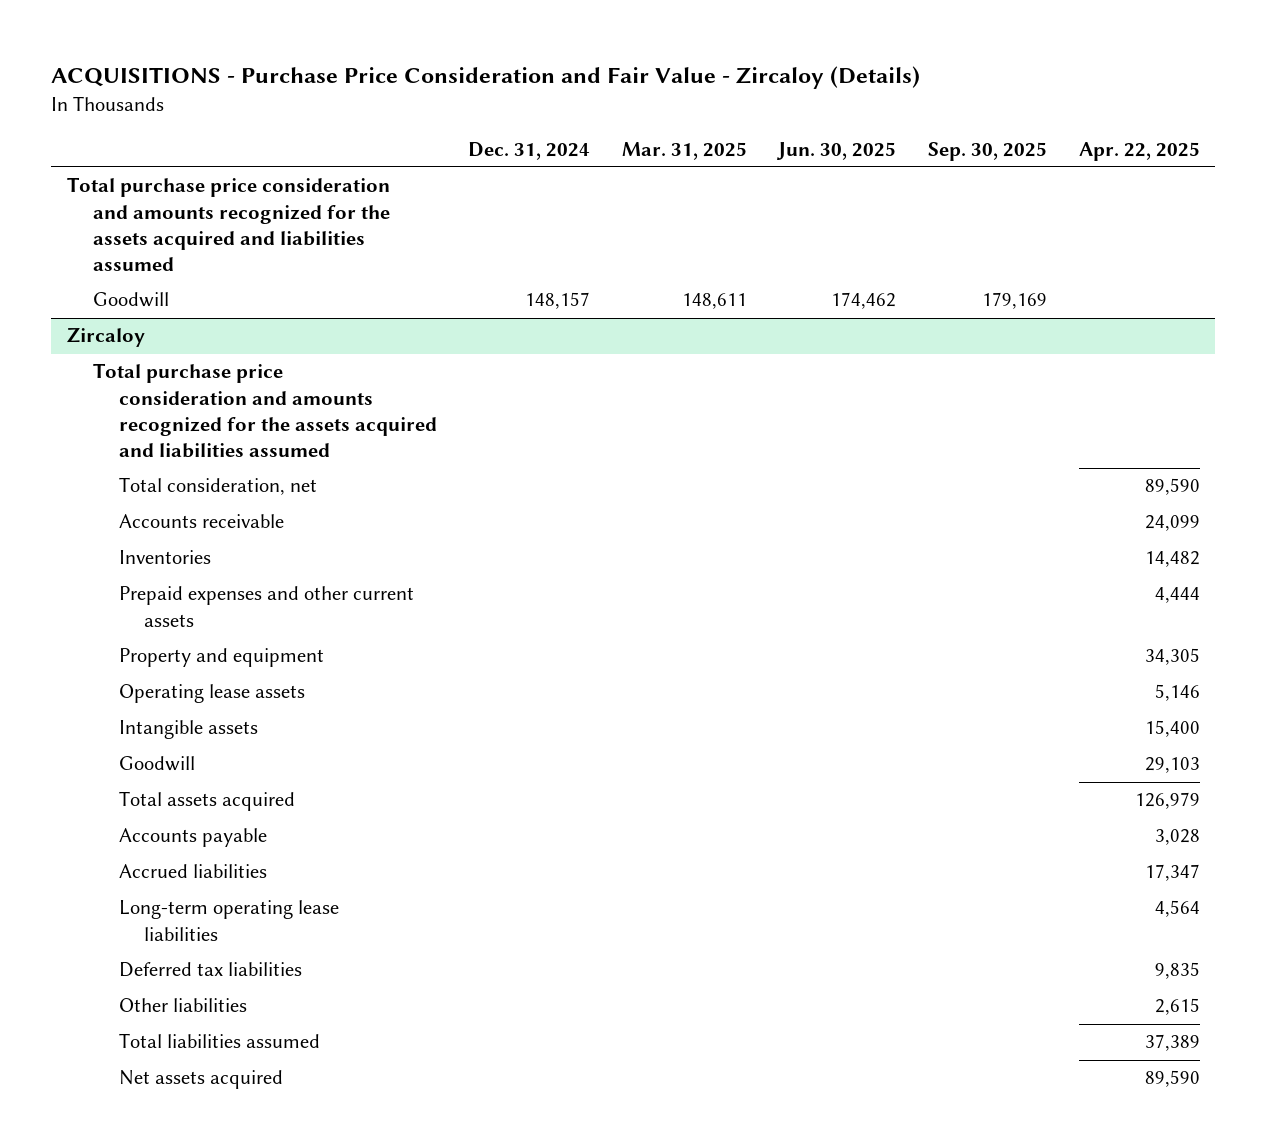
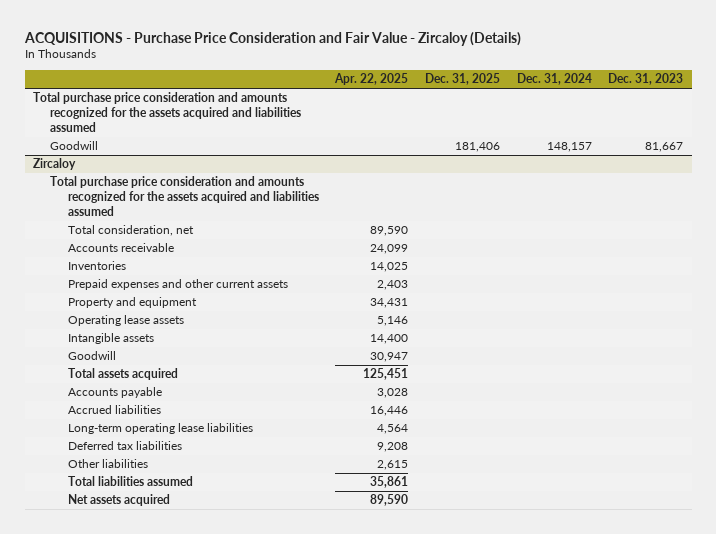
- | Dec. 31, 2024 | Mar. 31, 2025 | Jun. 30, 2025 | Sep. 30, 2025 | Apr. 22, 2025
+ | Apr. 22, 2025 | Dec. 31, 2025 | Dec. 31, 2024 | Dec. 31, 2023
@ Zircaloy
- Inventories | | | | | 14,482
- Prepaid expenses and other current assets | | | | | 4,444
- Property and equipment | | | | | 34,305
+ Inventories | 14,025 | | |
+ Prepaid expenses and other current assets | 2,403 | | |
+ Property and equipment | 34,431 | | |
- Intangible assets | | | | | 15,400
- Goodwill | | | | | 29,103
- Total assets acquired | | | | | 126,979
+ Intangible assets | 14,400 | | |
+ Goodwill | 30,947 | | |
+ Total assets acquired | 125,451 | | |
- Accrued liabilities | | | | | 17,347
+ Accrued liabilities | 16,446 | | |
- Deferred tax liabilities | | | | | 9,835
+ Deferred tax liabilities | 9,208 | | |
- Total liabilities assumed | | | | | 37,389
+ Total liabilities assumed | 35,861 | | |

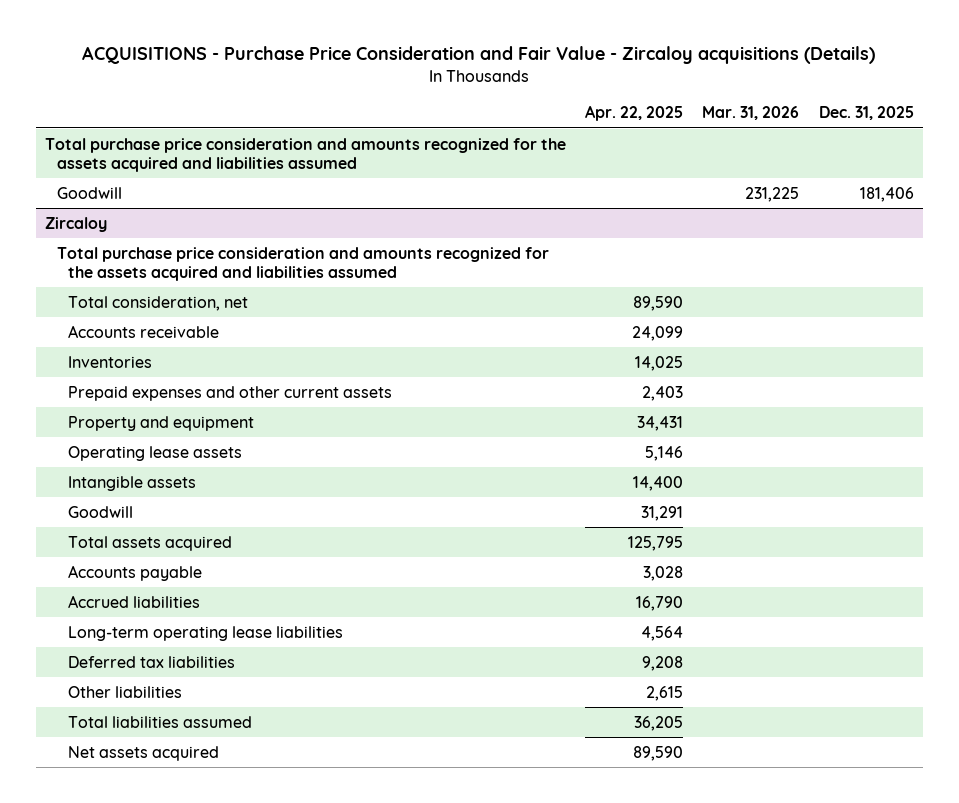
- ACQUISITIONS - Purchase Price Consideration and Fair Value - Zircaloy (Details)
+ ACQUISITIONS - Purchase Price Consideration and Fair Value - Zircaloy acquisitions (Details)
- | Apr. 22, 2025 | Dec. 31, 2025 | Dec. 31, 2024 | Dec. 31, 2023
+ | Apr. 22, 2025 | Mar. 31, 2026 | Dec. 31, 2025
@ Zircaloy
- Goodwill | 30,947 | | |
- Total assets acquired | 125,451 | | |
+ Goodwill | 31,291 | |
+ Total assets acquired | 125,795 | |
- Accrued liabilities | 16,446 | | |
+ Accrued liabilities | 16,790 | |
- Total liabilities assumed | 35,861 | | |
+ Total liabilities assumed | 36,205 | |

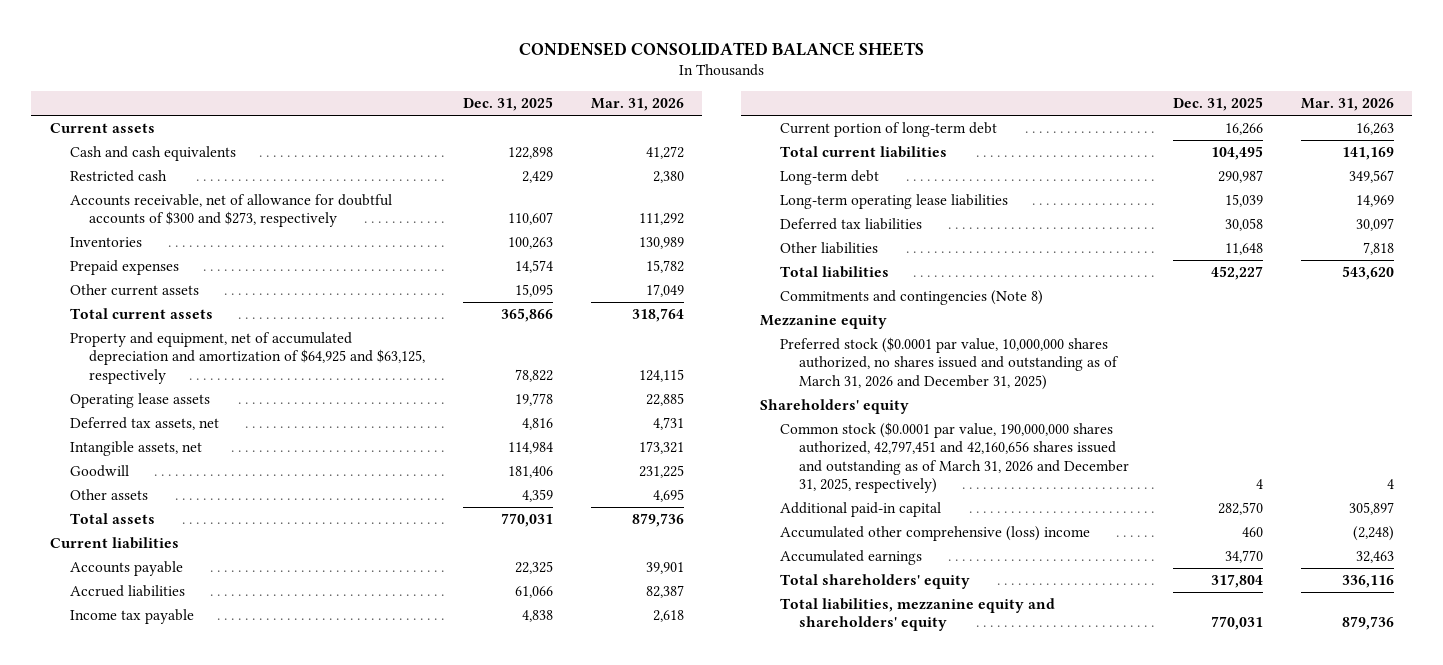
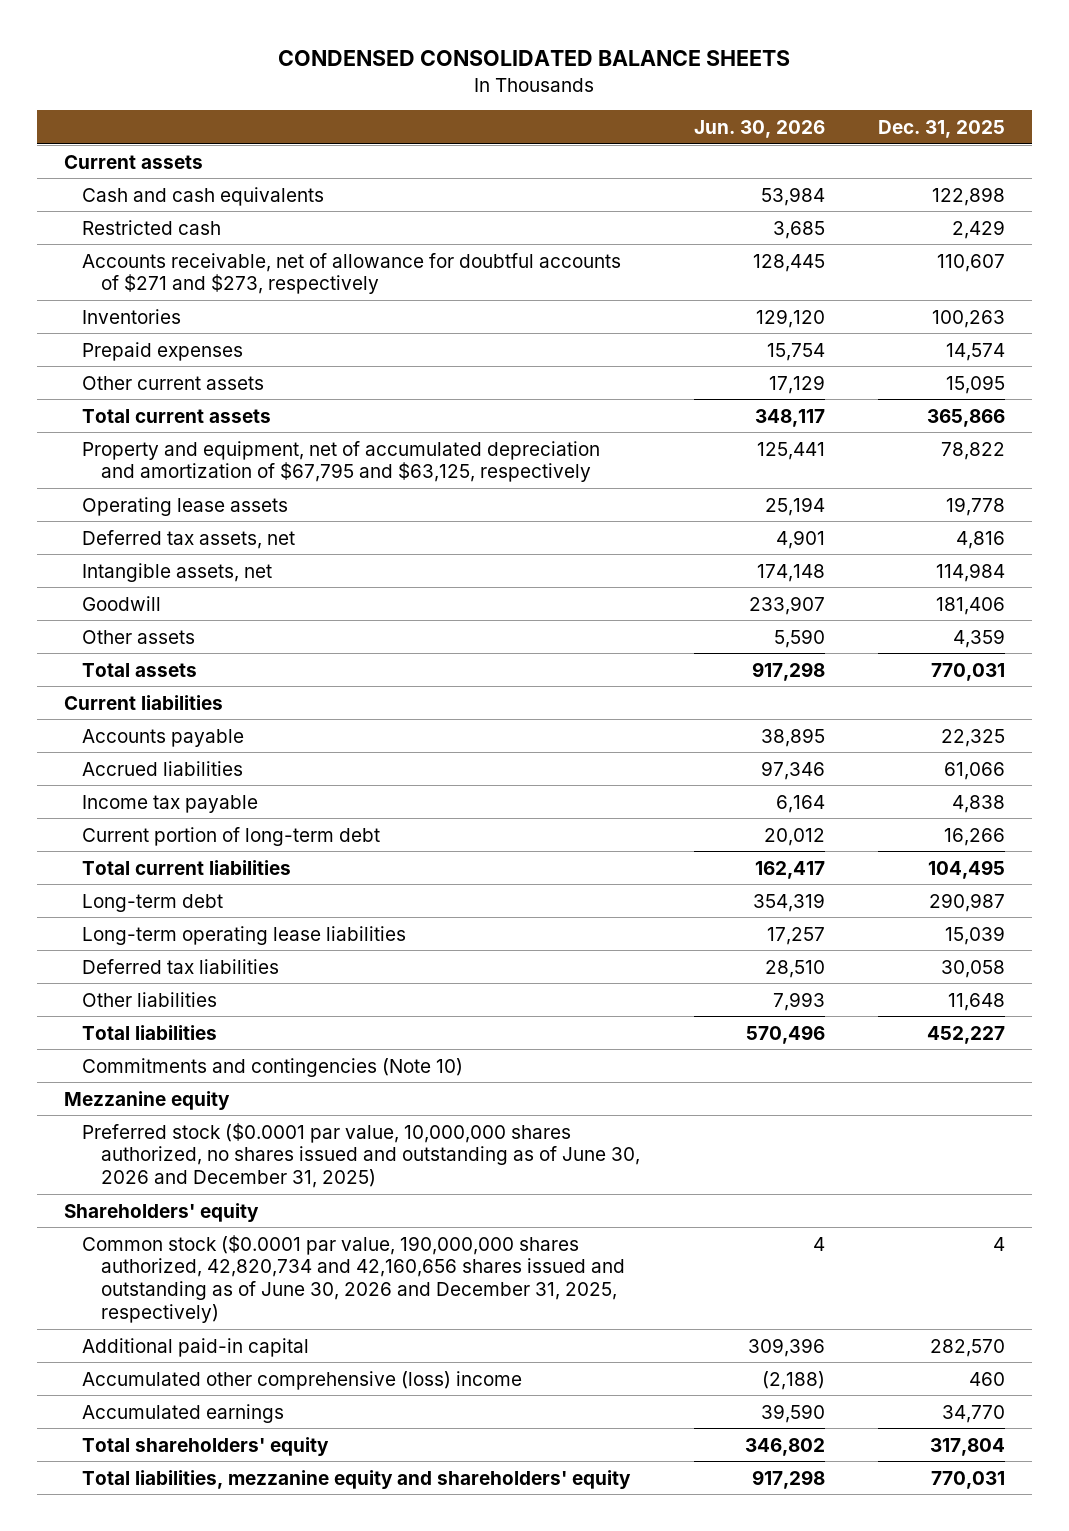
- | Dec. 31, 2025 | Mar. 31, 2026
+ | Jun. 30, 2026 | Dec. 31, 2025
- Accounts receivable, net of allowance for doubtful accounts of $300 and $273, respectively | 110,607 | 111,292
+ Accounts receivable, net of allowance for doubtful accounts of $271 and $273, respectively | 128,445 | 110,607
- Property and equipment, net of accumulated depreciation and amortization of $64,925 and $63,125, respectively | 78,822 | 124,115
+ Property and equipment, net of accumulated depreciation and amortization of $67,795 and $63,125, respectively | 125,441 | 78,822
- Commitments and contingencies (Note 8)
+ Commitments and contingencies (Note 10)
- Preferred stock ($0.0001 par value, 10,000,000 shares authorized, no shares issued and outstanding as of March 31, 2026 and December 31, 2025)
+ Preferred stock ($0.0001 par value, 10,000,000 shares authorized, no shares issued and outstanding as of June 30, 2026 and December 31, 2025)
- Common stock ($0.0001 par value, 190,000,000 shares authorized, 42,797,451 and 42,160,656 shares issued and outstanding as of March 31, 2026 and December 31, 2025, respectively) | 4 | 4
+ Common stock ($0.0001 par value, 190,000,000 shares authorized, 42,820,734 and 42,160,656 shares issued and outstanding as of June 30, 2026 and December 31, 2025, respectively) | 4 | 4

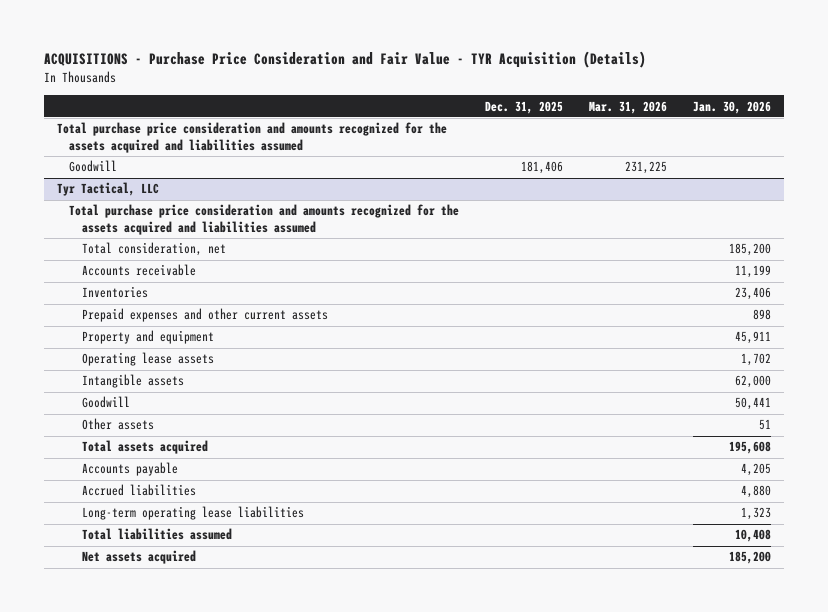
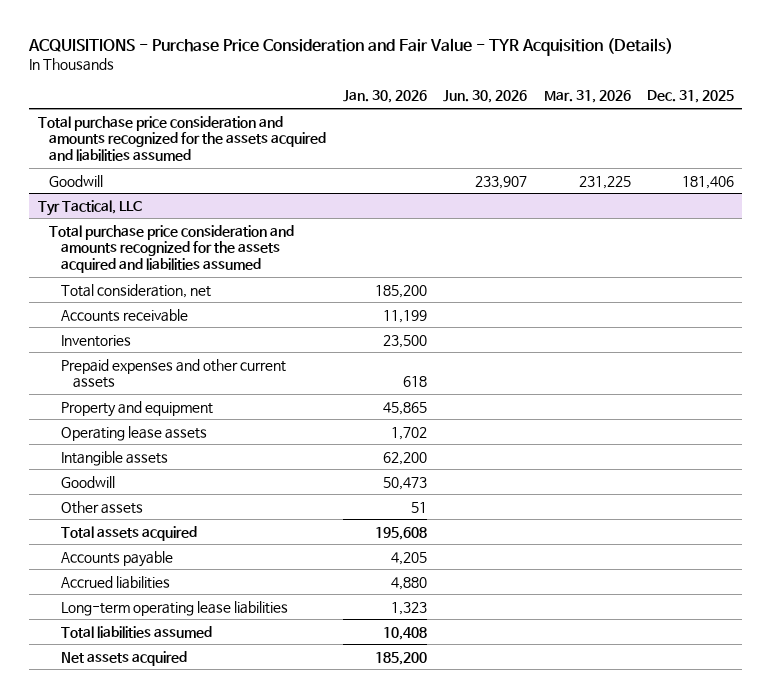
- | Dec. 31, 2025 | Mar. 31, 2026 | Jan. 30, 2026
+ | Jan. 30, 2026 | Jun. 30, 2026 | Mar. 31, 2026 | Dec. 31, 2025
@ Tyr Tactical, LLC
- Inventories | | | 23,406
- Prepaid expenses and other current assets | | | 898
- Property and equipment | | | 45,911
+ Inventories | 23,500 | | |
+ Prepaid expenses and other current assets | 618 | | |
+ Property and equipment | 45,865 | | |
- Intangible assets | | | 62,000
- Goodwill | | | 50,441
+ Intangible assets | 62,200 | | |
+ Goodwill | 50,473 | | |

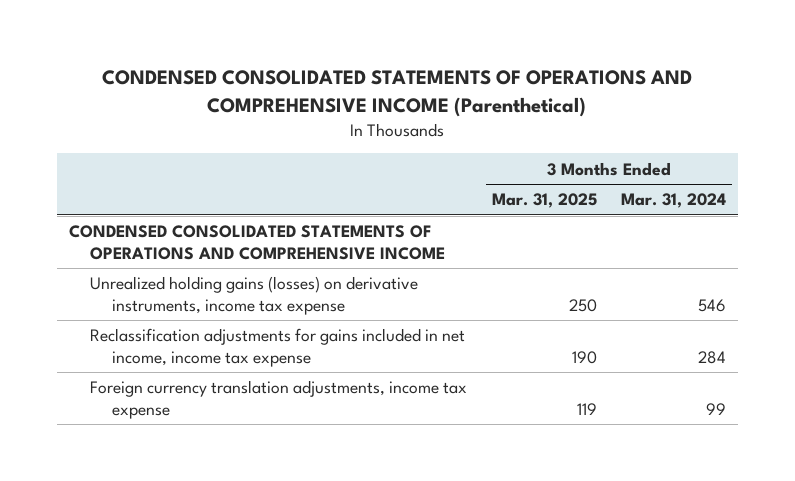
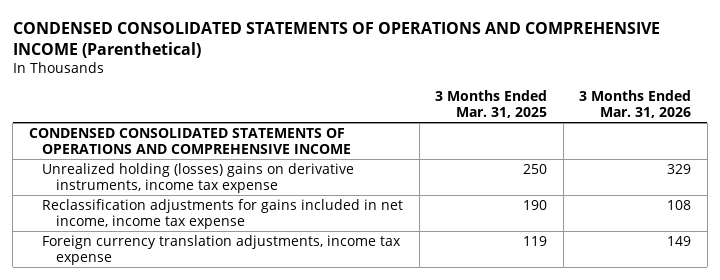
- | 3 Months Ended Mar. 31, 2025 | 3 Months Ended Mar. 31, 2024
+ | 3 Months Ended Mar. 31, 2025 | 3 Months Ended Mar. 31, 2026
- Unrealized holding gains (losses) on derivative instruments, income tax expense | 250 | 546
+ Unrealized holding (losses) gains on derivative instruments, income tax expense | 250 | 329

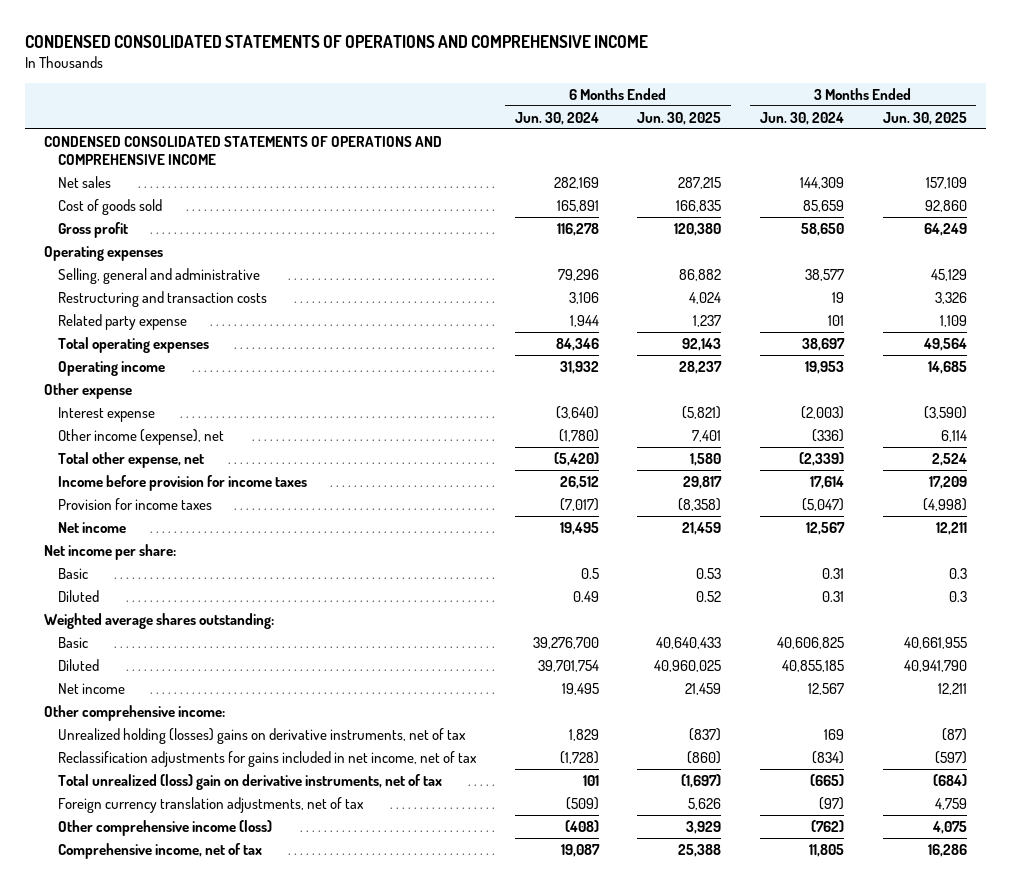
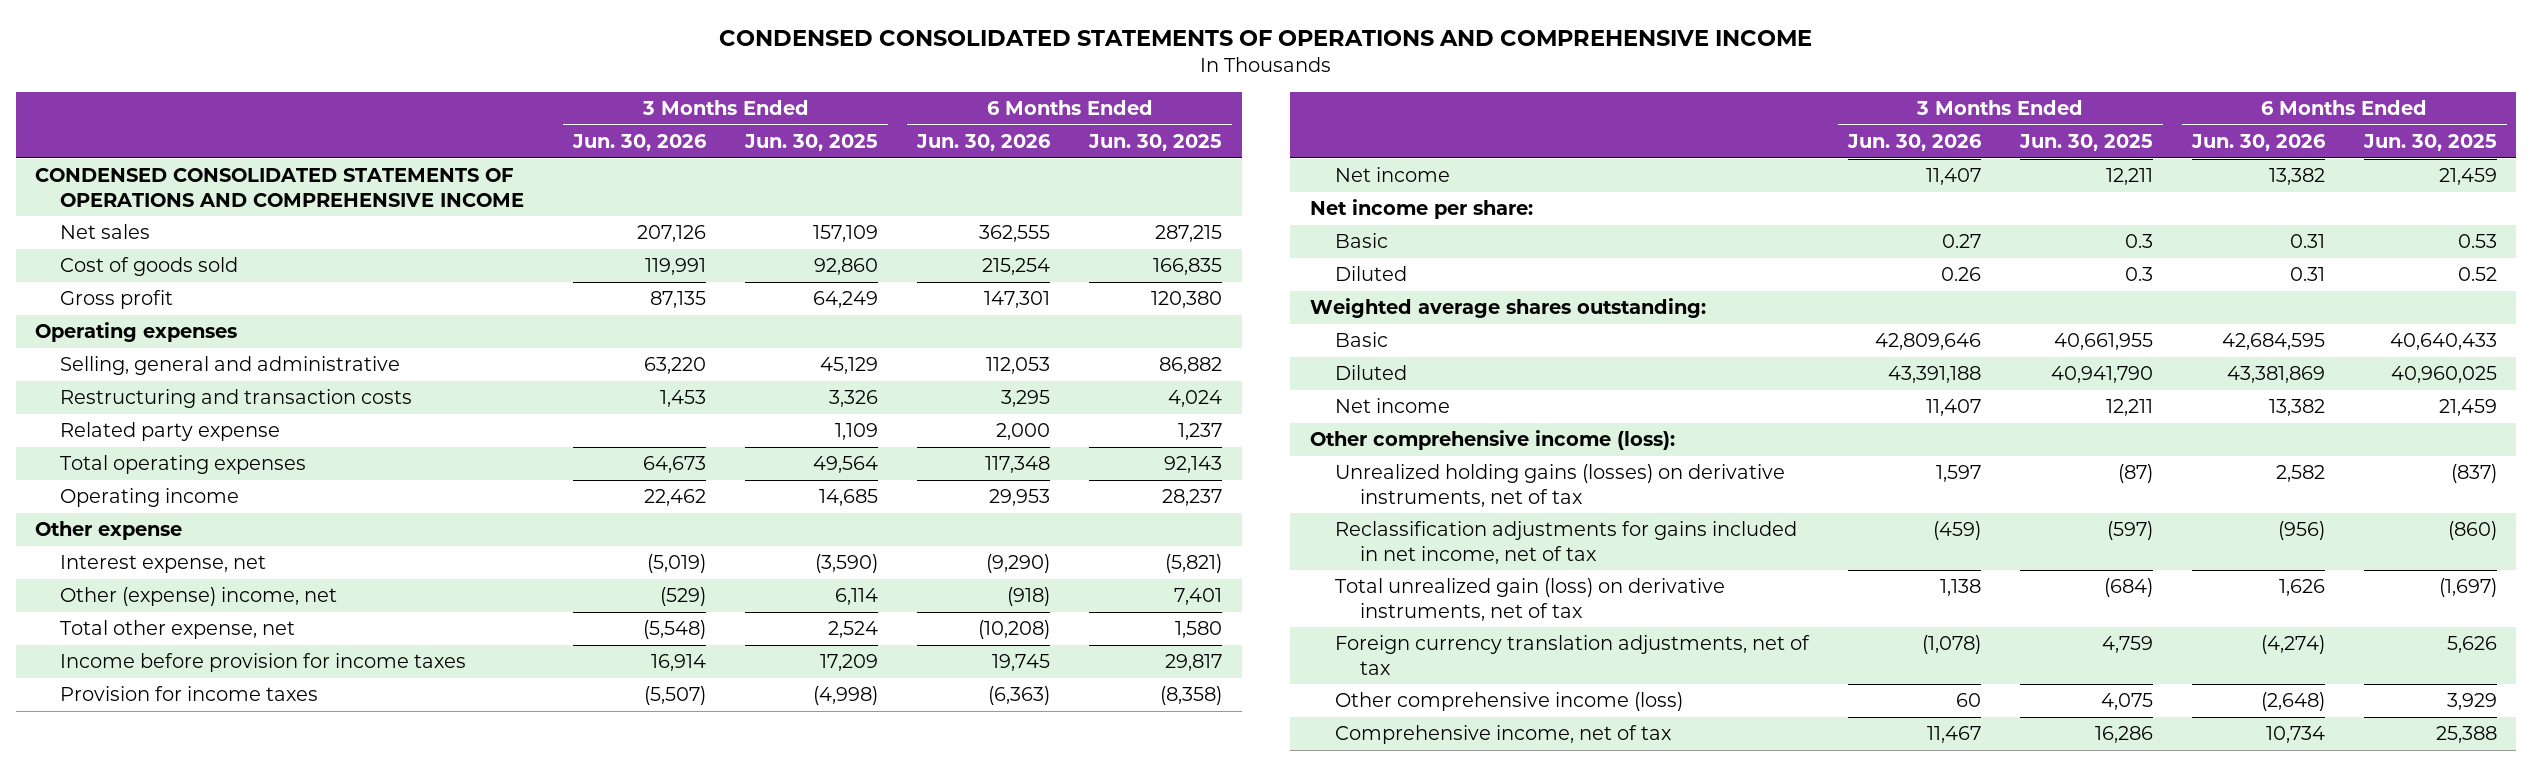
- | 6 Months Ended Jun. 30, 2024 | 6 Months Ended Jun. 30, 2025 | 3 Months Ended Jun. 30, 2024 | 3 Months Ended Jun. 30, 2025
+ | 3 Months Ended Jun. 30, 2026 | 3 Months Ended Jun. 30, 2025 | 6 Months Ended Jun. 30, 2026 | 6 Months Ended Jun. 30, 2025
- Interest expense | (3,640) | (5,821) | (2,003) | (3,590)
- Other income (expense), net | (1,780) | 7,401 | (336) | 6,114
+ Interest expense, net | (5,019) | (3,590) | (9,290) | (5,821)
+ Other (expense) income, net | (529) | 6,114 | (918) | 7,401
- Other comprehensive income:
- Unrealized holding (losses) gains on derivative instruments, net of tax | 1,829 | (837) | 169 | (87)
+ Other comprehensive income (loss):
+ Unrealized holding gains (losses) on derivative instruments, net of tax | 1,597 | (87) | 2,582 | (837)
- Total unrealized (loss) gain on derivative instruments, net of tax | 101 | (1,697) | (665) | (684)
+ Total unrealized gain (loss) on derivative instruments, net of tax | 1,138 | (684) | 1,626 | (1,697)

